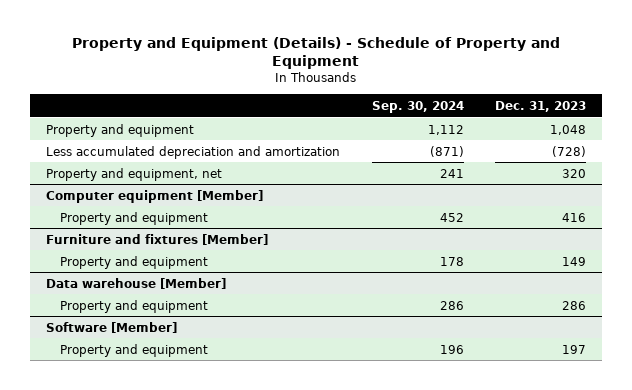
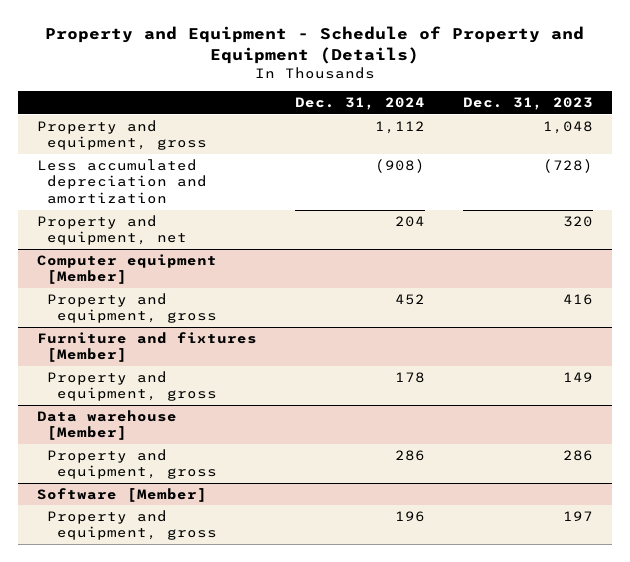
- Property and Equipment (Details) - Schedule of Property and Equipment
+ Property and Equipment - Schedule of Property and Equipment (Details)
- | Sep. 30, 2024 | Dec. 31, 2023
+ | Dec. 31, 2024 | Dec. 31, 2023
- Property and equipment | 1,112 | 1,048
+ Property and equipment, gross | 1,112 | 1,048
@ Computer equipment [Member]
- Property and equipment | 452 | 416
+ Property and equipment, gross | 452 | 416
@ Furniture and fixtures [Member]
- Property and equipment | 178 | 149
+ Property and equipment, gross | 178 | 149
@ Data warehouse [Member]
- Property and equipment | 286 | 286
+ Property and equipment, gross | 286 | 286
@ Software [Member]
- Property and equipment | 196 | 197
+ Property and equipment, gross | 196 | 197

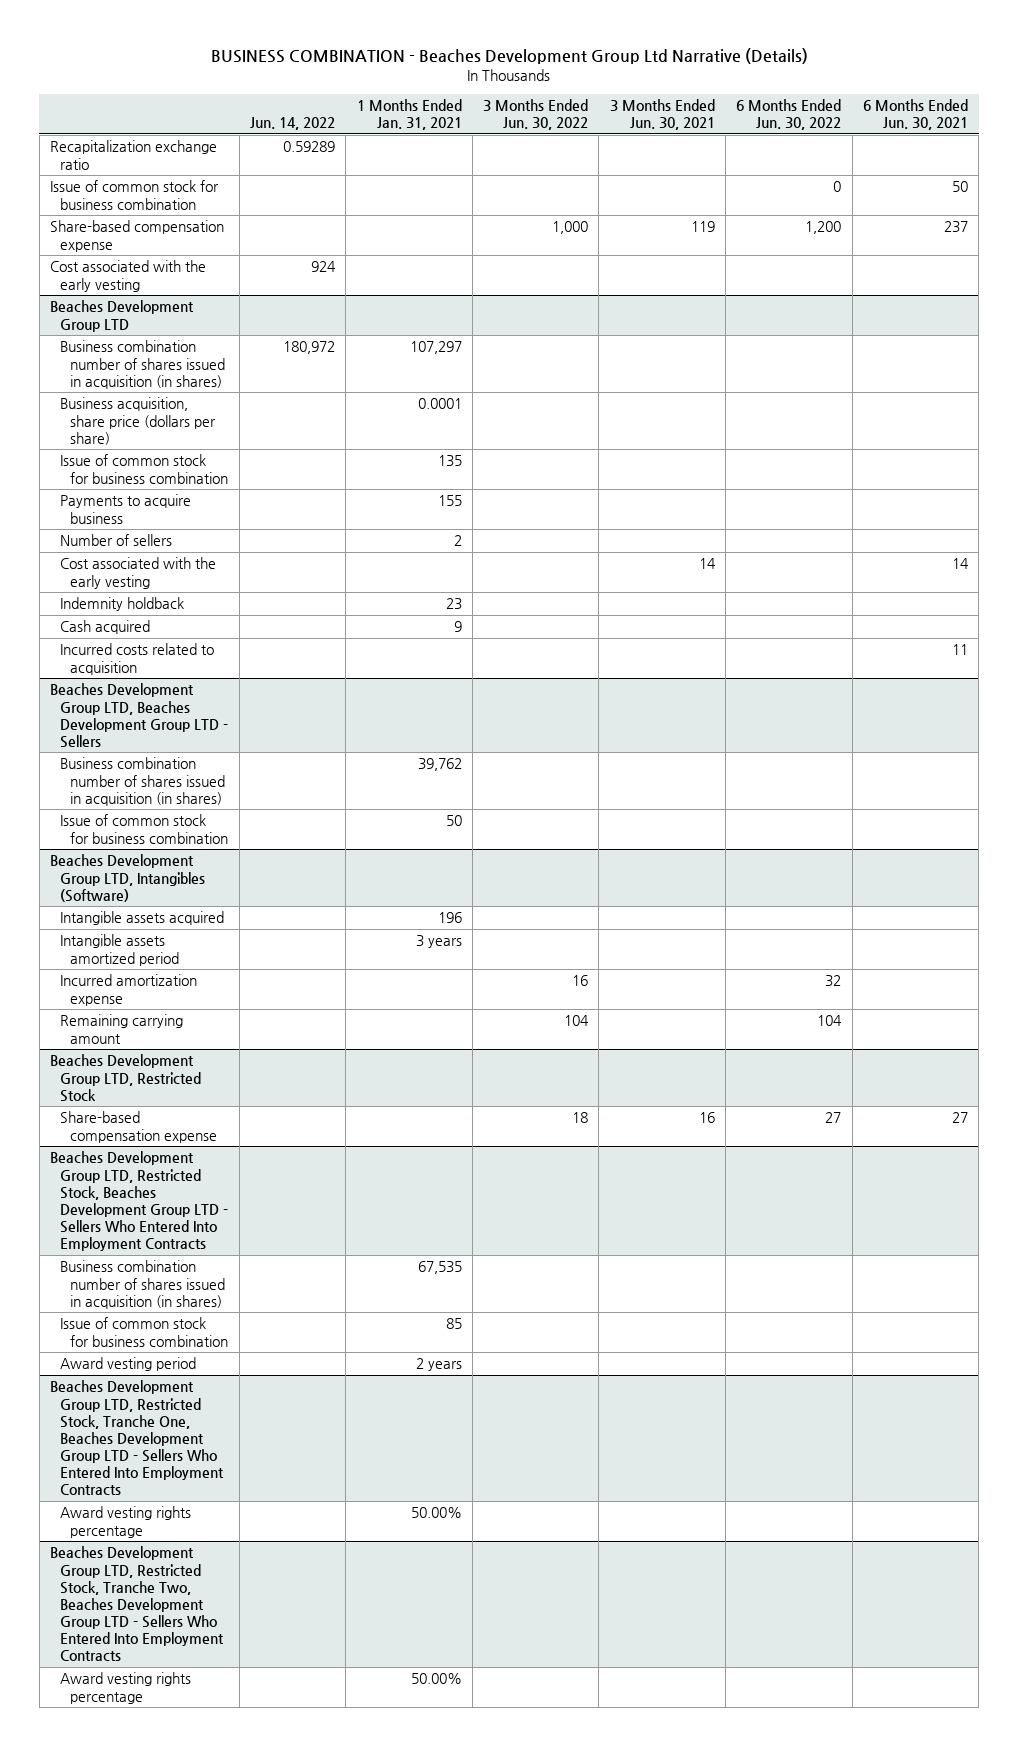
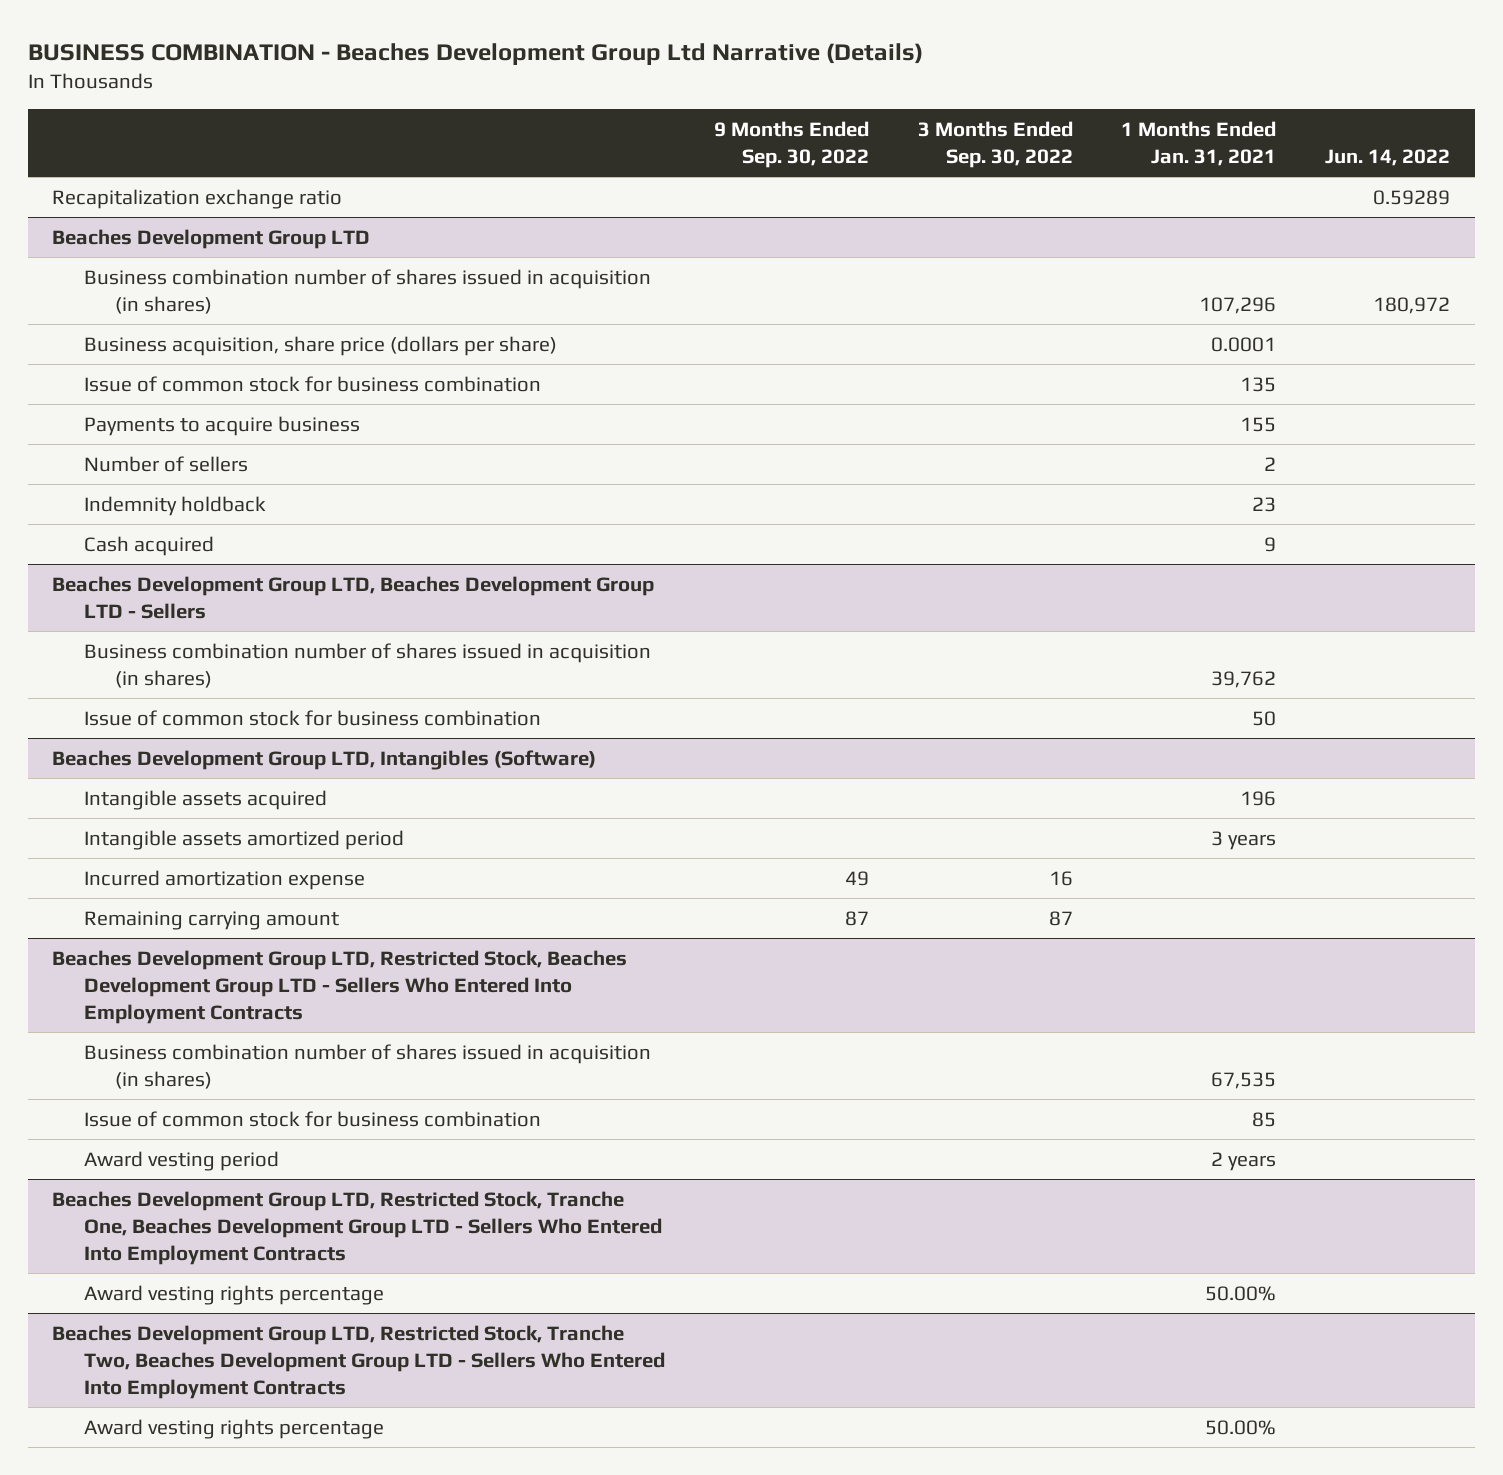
- | Jun. 14, 2022 | 1 Months Ended Jan. 31, 2021 | 3 Months Ended Jun. 30, 2022 | 3 Months Ended Jun. 30, 2021 | 6 Months Ended Jun. 30, 2022 | 6 Months Ended Jun. 30, 2021
+ | 9 Months Ended Sep. 30, 2022 | 3 Months Ended Sep. 30, 2022 | 1 Months Ended Jan. 31, 2021 | Jun. 14, 2022
- Issue of common stock for business combination | | | | | 0 | 50
- Share-based compensation expense | | | 1,000 | 119 | 1,200 | 237
- Cost associated with the early vesting | 924 | | | | |
@ Beaches Development Group LTD
- Business combination number of shares issued in acquisition (in shares) | 180,972 | 107,297 | | | |
+ Business combination number of shares issued in acquisition (in shares) | | | 107,296 | 180,972
- Cost associated with the early vesting | | | | 14 | | 14
- Incurred costs related to acquisition | | | | | | 11
- Beaches Development Group LTD, Restricted Stock
- Share-based compensation expense | | | 18 | 16 | 27 | 27

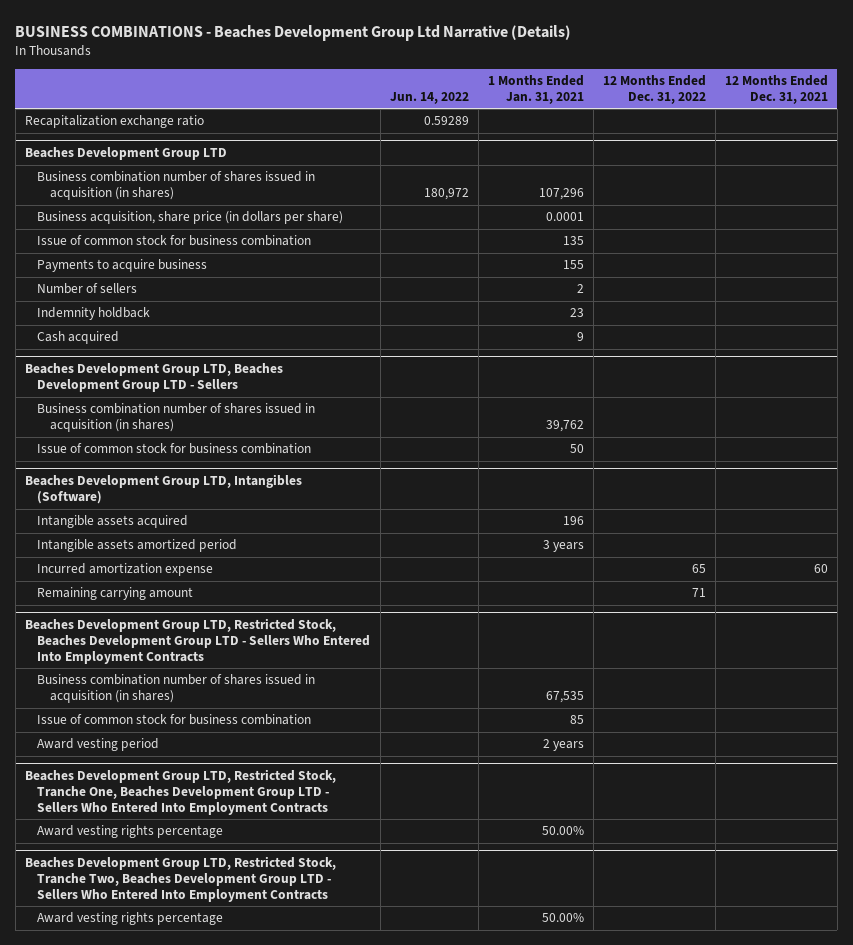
- BUSINESS COMBINATION - Beaches Development Group Ltd Narrative (Details)
+ BUSINESS COMBINATIONS - Beaches Development Group Ltd Narrative (Details)
- | 9 Months Ended Sep. 30, 2022 | 3 Months Ended Sep. 30, 2022 | 1 Months Ended Jan. 31, 2021 | Jun. 14, 2022
+ | Jun. 14, 2022 | 1 Months Ended Jan. 31, 2021 | 12 Months Ended Dec. 31, 2022 | 12 Months Ended Dec. 31, 2021
@ Beaches Development Group LTD
- Business acquisition, share price (dollars per share) | | | 0.0001 |
+ Business acquisition, share price (in dollars per share) | | 0.0001 | |

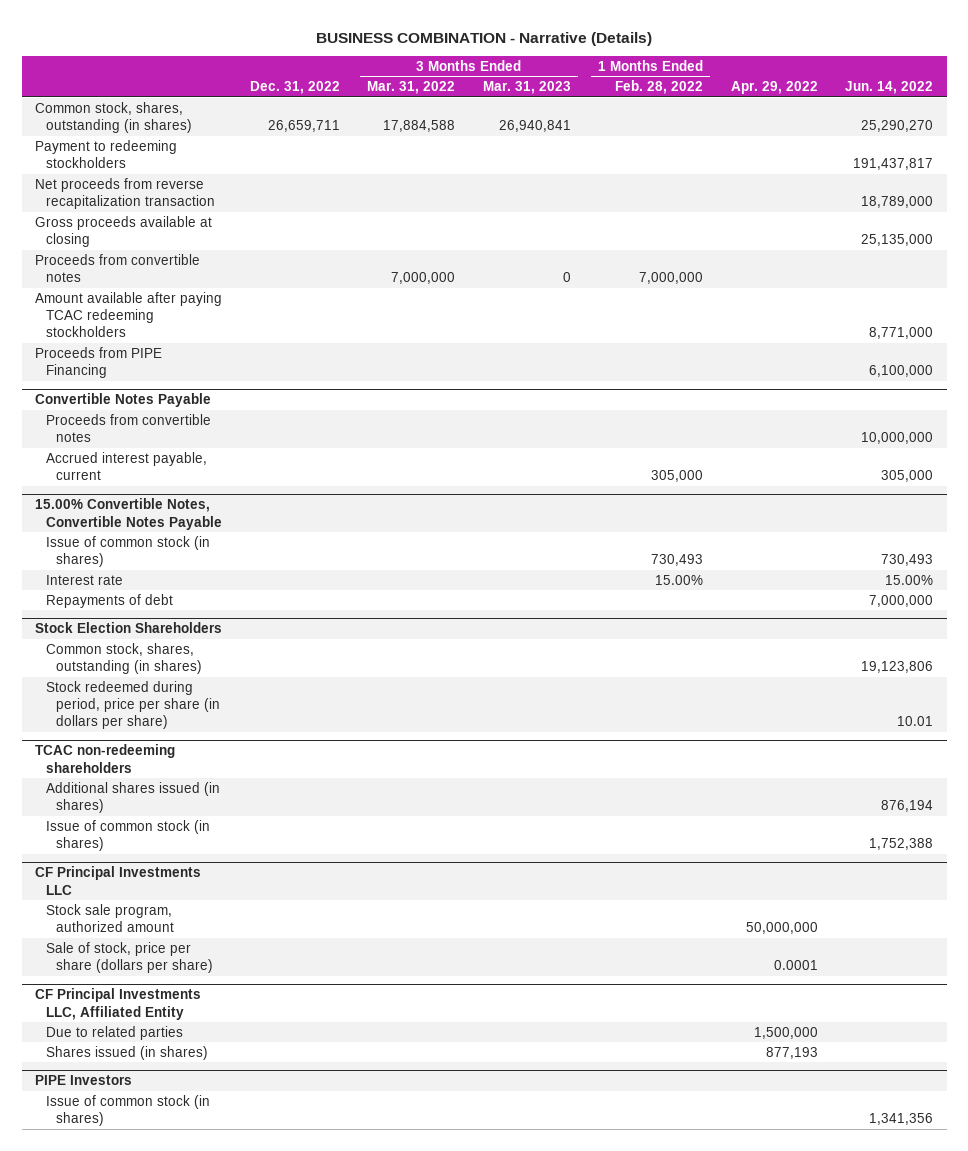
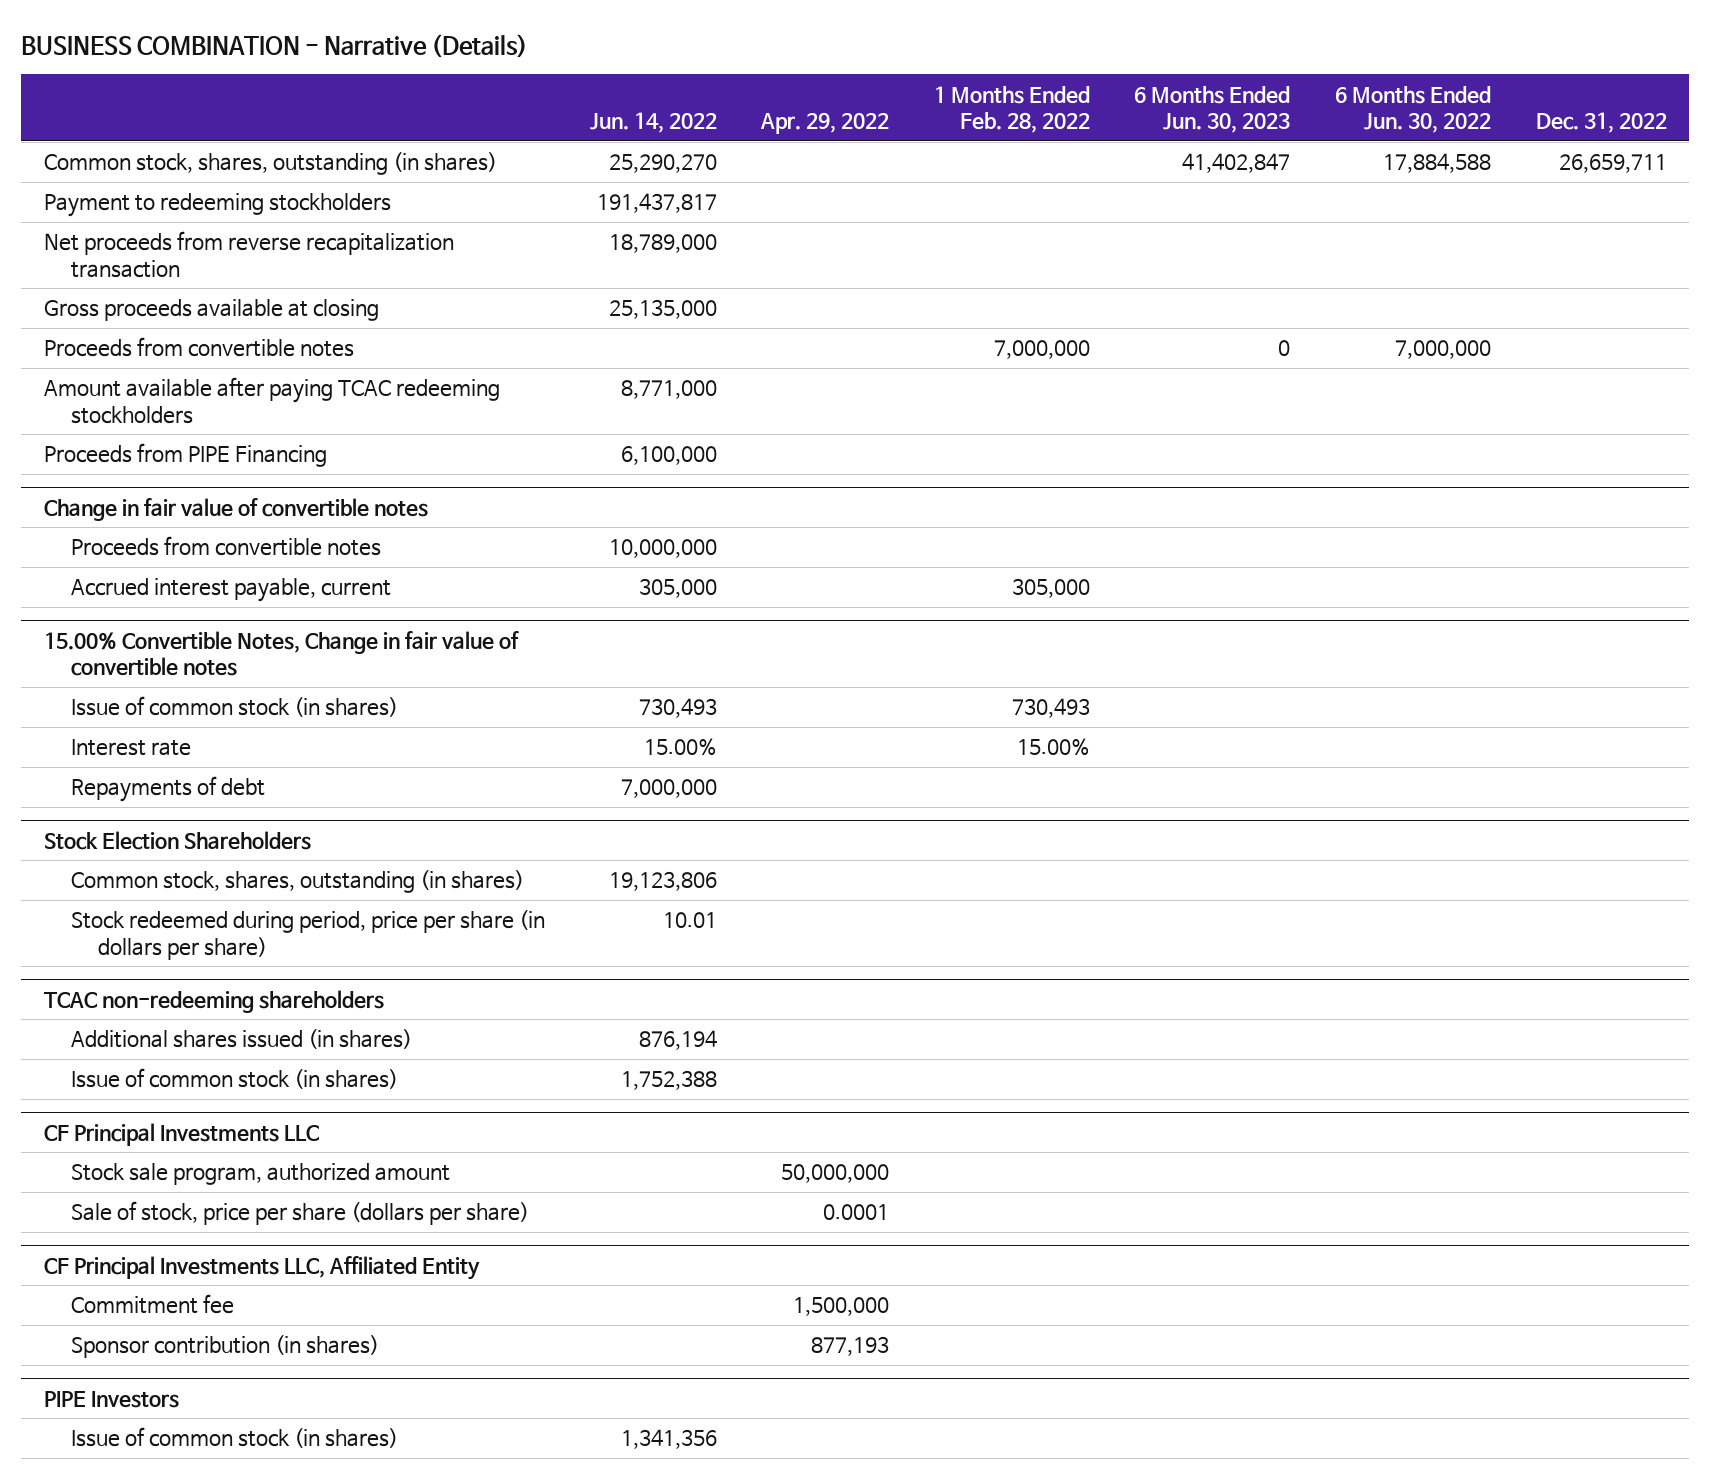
- | Dec. 31, 2022 | 3 Months Ended Mar. 31, 2022 | 3 Months Ended Mar. 31, 2023 | 1 Months Ended Feb. 28, 2022 | Apr. 29, 2022 | Jun. 14, 2022
+ | Jun. 14, 2022 | Apr. 29, 2022 | 1 Months Ended Feb. 28, 2022 | 6 Months Ended Jun. 30, 2023 | 6 Months Ended Jun. 30, 2022 | Dec. 31, 2022
- Convertible Notes Payable
+ Change in fair value of convertible notes
- 15.00% Convertible Notes, Convertible Notes Payable
+ 15.00% Convertible Notes, Change in fair value of convertible notes
@ CF Principal Investments LLC, Affiliated Entity
- Due to related parties | | | | | 1,500,000 |
- Shares issued (in shares) | | | | | 877,193 |
+ Commitment fee | | 1,500,000 | | | |
+ Sponsor contribution (in shares) | | 877,193 | | | |

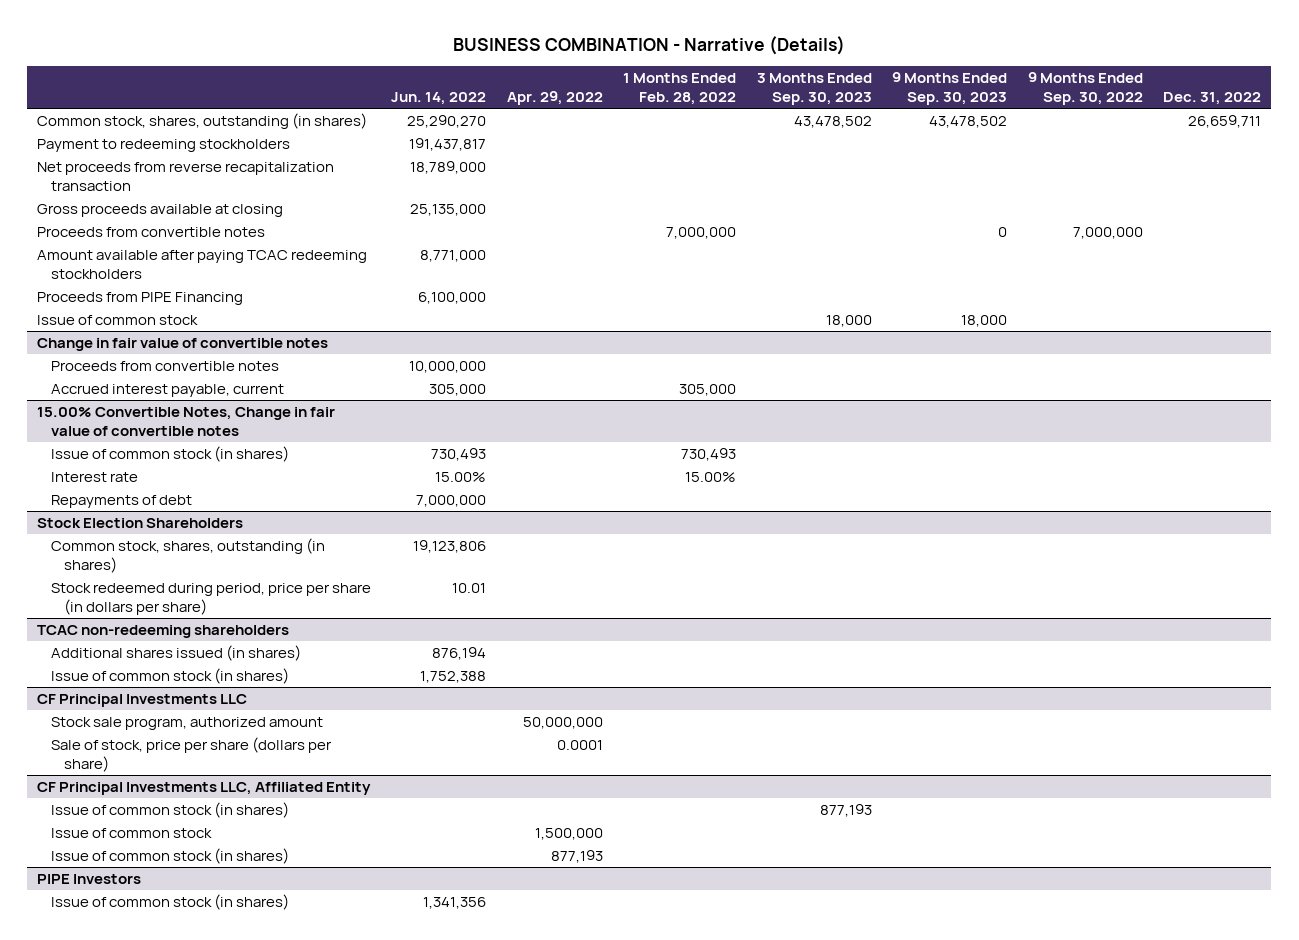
- | Jun. 14, 2022 | Apr. 29, 2022 | 1 Months Ended Feb. 28, 2022 | 6 Months Ended Jun. 30, 2023 | 6 Months Ended Jun. 30, 2022 | Dec. 31, 2022
+ | Jun. 14, 2022 | Apr. 29, 2022 | 1 Months Ended Feb. 28, 2022 | 3 Months Ended Sep. 30, 2023 | 9 Months Ended Sep. 30, 2023 | 9 Months Ended Sep. 30, 2022 | Dec. 31, 2022
+ Issue of common stock | | | | 18,000 | 18,000 | |
@ CF Principal Investments LLC, Affiliated Entity
- Commitment fee | | 1,500,000 | | | |
- Sponsor contribution (in shares) | | 877,193 | | | |
+ Issue of common stock (in shares) | | | | 877,193 | | |
+ Issue of common stock | | 1,500,000 | | | | |
+ Issue of common stock (in shares) | | 877,193 | | | | |

